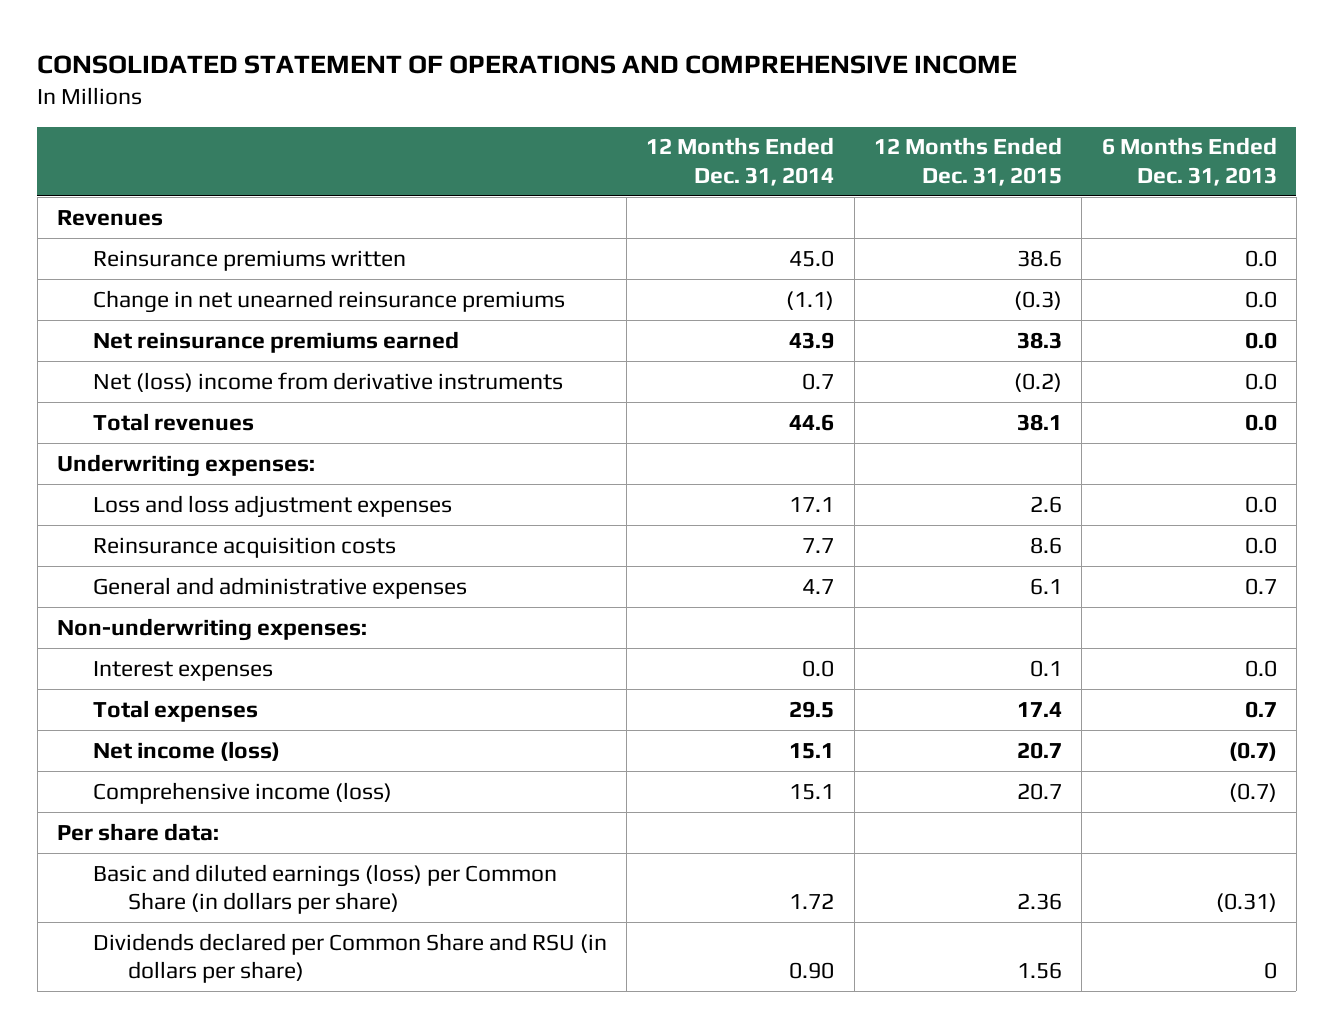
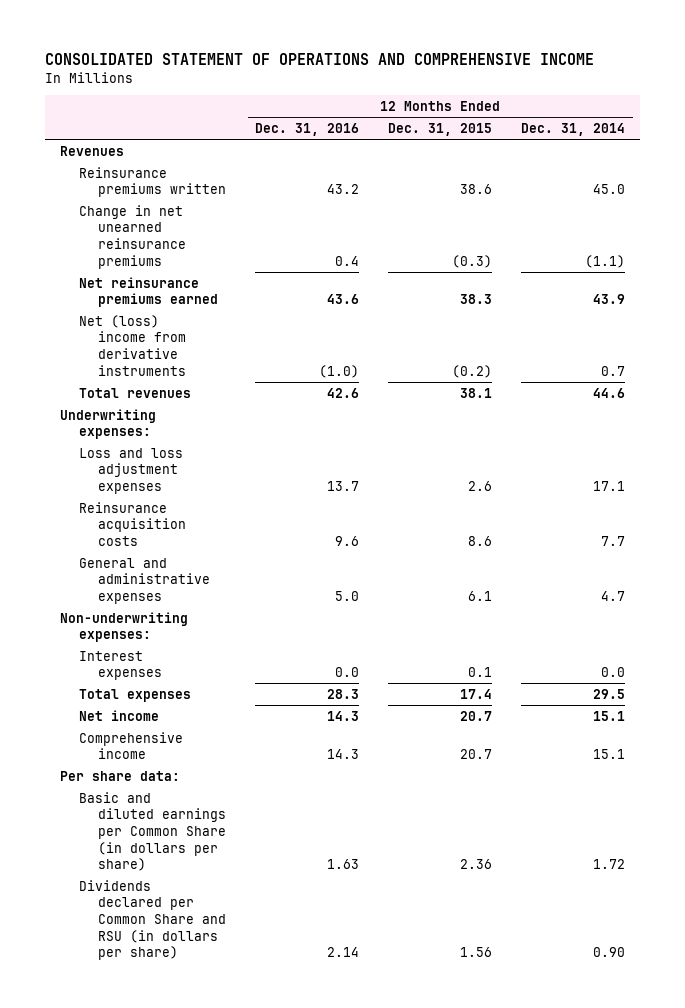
- | 12 Months Ended Dec. 31, 2014 | 12 Months Ended Dec. 31, 2015 | 6 Months Ended Dec. 31, 2013
+ | 12 Months Ended Dec. 31, 2016 | 12 Months Ended Dec. 31, 2015 | 12 Months Ended Dec. 31, 2014
- Net income (loss) | 15.1 | 20.7 | (0.7)
- Comprehensive income (loss) | 15.1 | 20.7 | (0.7)
+ Net income | 14.3 | 20.7 | 15.1
+ Comprehensive income | 14.3 | 20.7 | 15.1
- Basic and diluted earnings (loss) per Common Share (in dollars per share) | 1.72 | 2.36 | (0.31)
+ Basic and diluted earnings per Common Share (in dollars per share) | 1.63 | 2.36 | 1.72

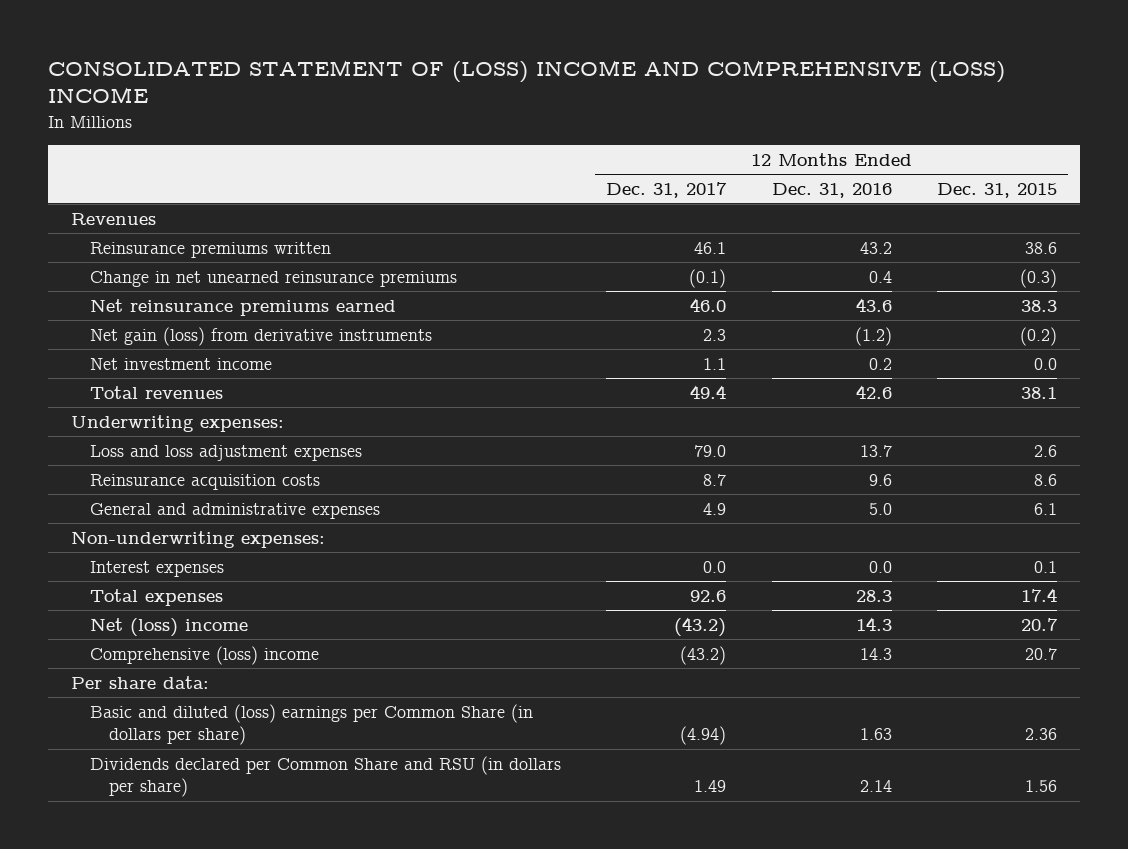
- CONSOLIDATED STATEMENT OF OPERATIONS AND COMPREHENSIVE INCOME
+ CONSOLIDATED STATEMENT OF (LOSS) INCOME AND COMPREHENSIVE (LOSS) INCOME
- | 12 Months Ended Dec. 31, 2016 | 12 Months Ended Dec. 31, 2015 | 12 Months Ended Dec. 31, 2014
+ | 12 Months Ended Dec. 31, 2017 | 12 Months Ended Dec. 31, 2016 | 12 Months Ended Dec. 31, 2015
- Net (loss) income from derivative instruments | (1.0) | (0.2) | 0.7
+ Net gain (loss) from derivative instruments | 2.3 | (1.2) | (0.2)
+ Net investment income | 1.1 | 0.2 | 0.0
- Net income | 14.3 | 20.7 | 15.1
- Comprehensive income | 14.3 | 20.7 | 15.1
+ Net (loss) income | (43.2) | 14.3 | 20.7
+ Comprehensive (loss) income | (43.2) | 14.3 | 20.7
- Basic and diluted earnings per Common Share (in dollars per share) | 1.63 | 2.36 | 1.72
+ Basic and diluted (loss) earnings per Common Share (in dollars per share) | (4.94) | 1.63 | 2.36

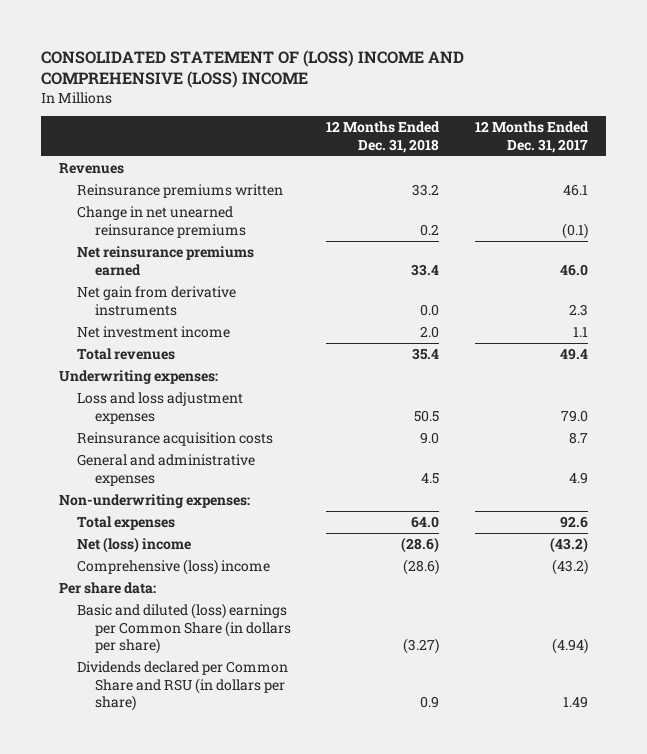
- | 12 Months Ended Dec. 31, 2017 | 12 Months Ended Dec. 31, 2016 | 12 Months Ended Dec. 31, 2015
+ | 12 Months Ended Dec. 31, 2018 | 12 Months Ended Dec. 31, 2017
- Net gain (loss) from derivative instruments | 2.3 | (1.2) | (0.2)
+ Net gain from derivative instruments | 0.0 | 2.3
- Interest expenses | 0.0 | 0.0 | 0.1

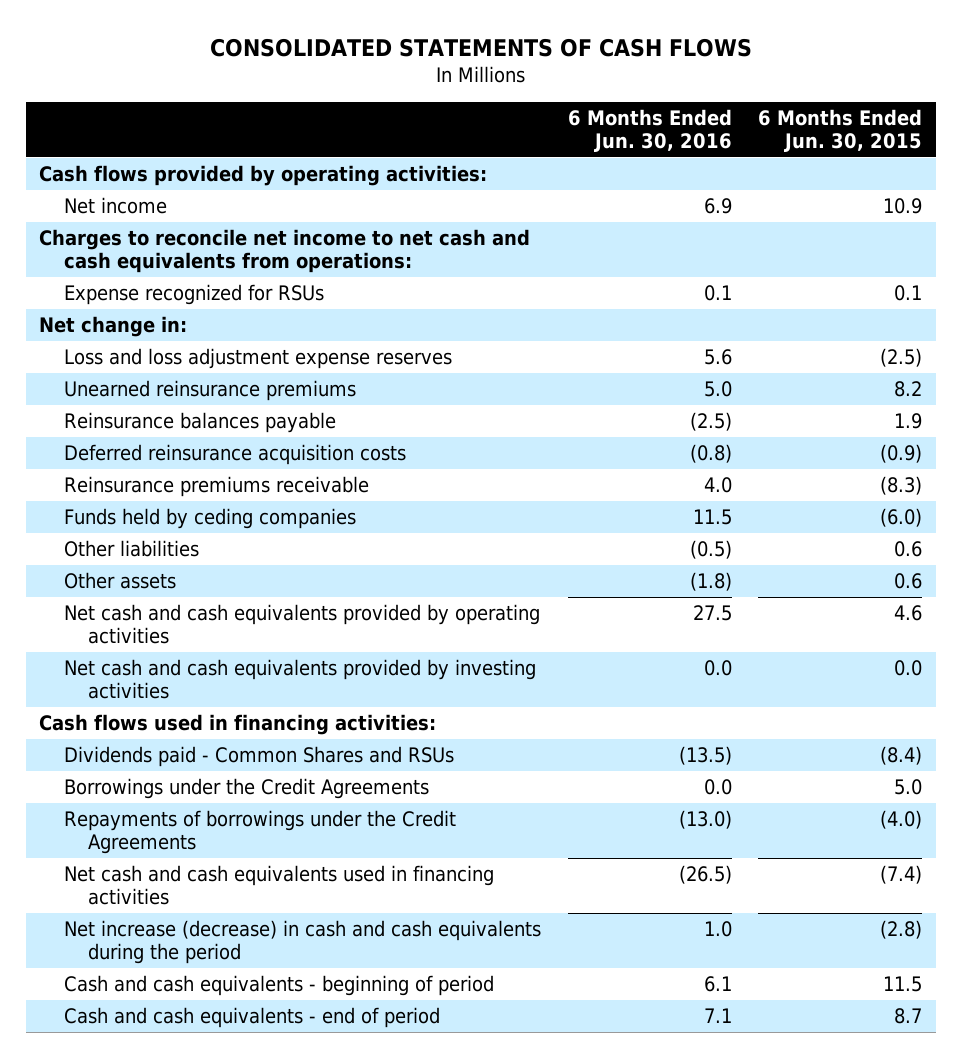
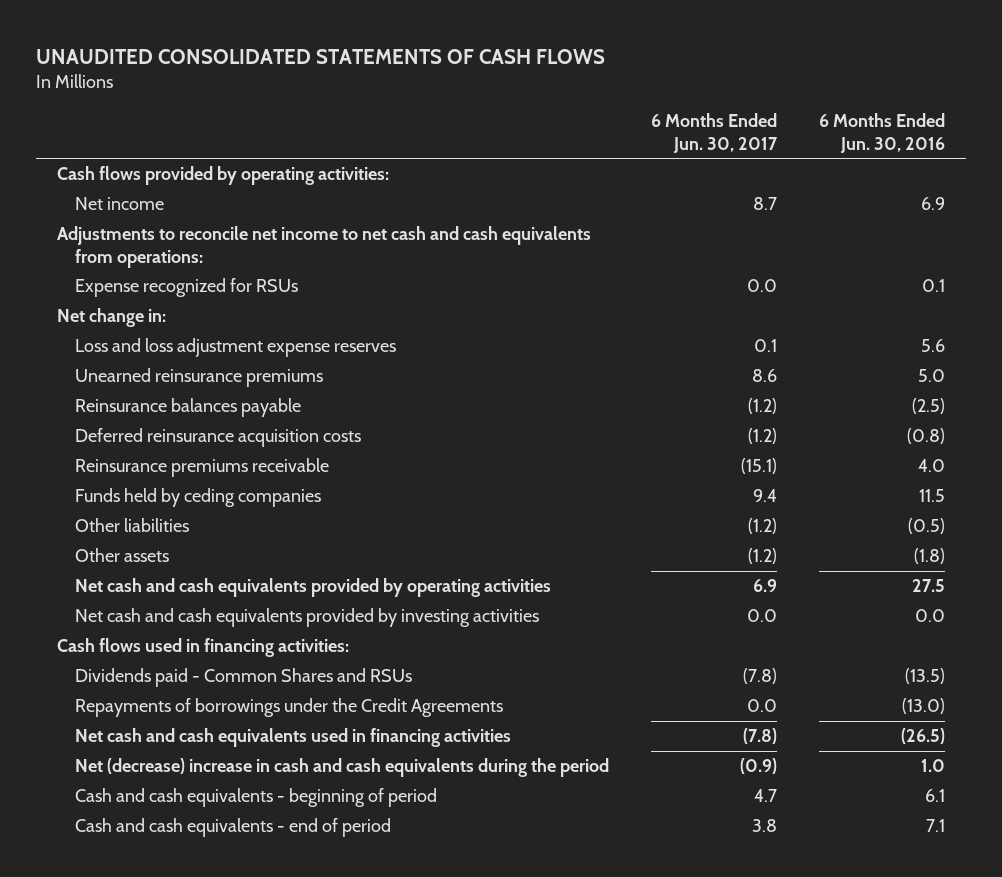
- CONSOLIDATED STATEMENTS OF CASH FLOWS
+ UNAUDITED CONSOLIDATED STATEMENTS OF CASH FLOWS
- | 6 Months Ended Jun. 30, 2016 | 6 Months Ended Jun. 30, 2015
+ | 6 Months Ended Jun. 30, 2017 | 6 Months Ended Jun. 30, 2016
- Charges to reconcile net income to net cash and cash equivalents from operations:
+ Adjustments to reconcile net income to net cash and cash equivalents from operations:
- Borrowings under the Credit Agreements | 0.0 | 5.0
- Net increase (decrease) in cash and cash equivalents during the period | 1.0 | (2.8)
+ Net (decrease) increase in cash and cash equivalents during the period | (0.9) | 1.0

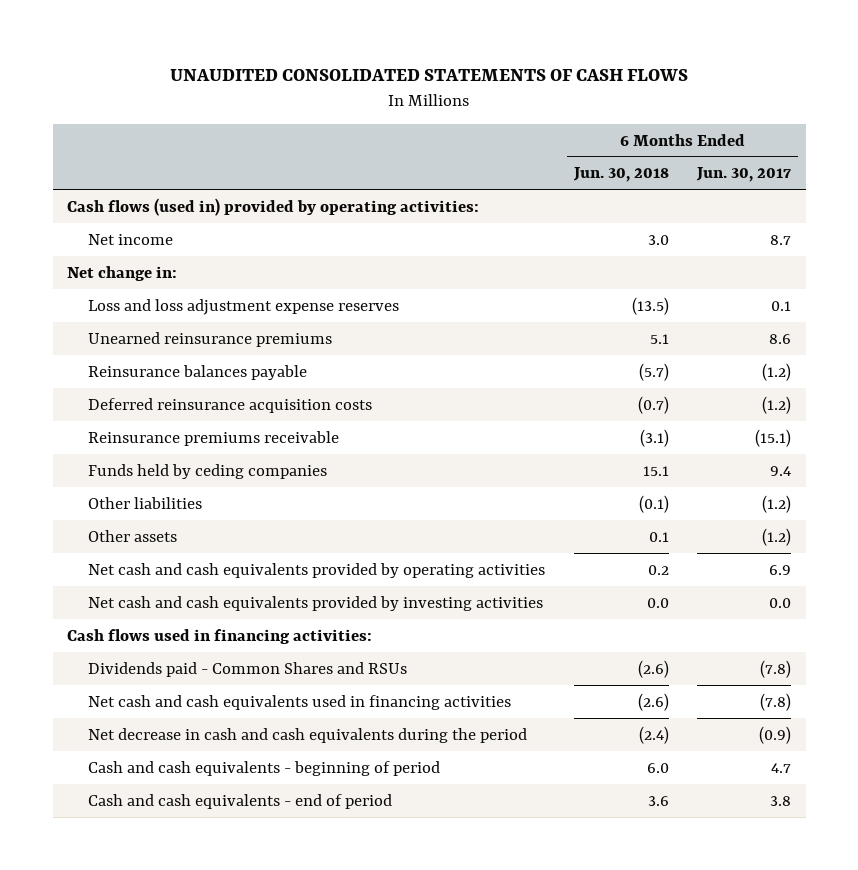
- | 6 Months Ended Jun. 30, 2017 | 6 Months Ended Jun. 30, 2016
+ | 6 Months Ended Jun. 30, 2018 | 6 Months Ended Jun. 30, 2017
- Cash flows provided by operating activities:
+ Cash flows (used in) provided by operating activities:
- Adjustments to reconcile net income to net cash and cash equivalents from operations:
- Expense recognized for RSUs | 0.0 | 0.1
- Repayments of borrowings under the Credit Agreements | 0.0 | (13.0)
- Net (decrease) increase in cash and cash equivalents during the period | (0.9) | 1.0
+ Net decrease in cash and cash equivalents during the period | (2.4) | (0.9)

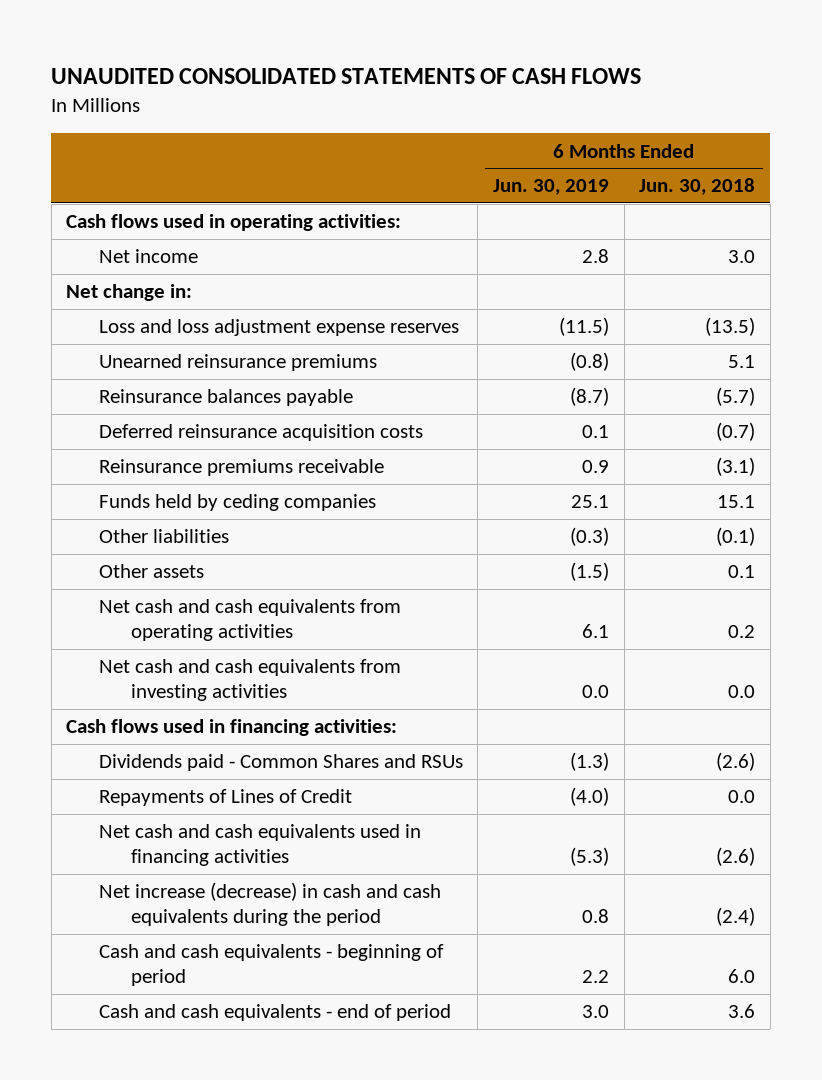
- | 6 Months Ended Jun. 30, 2018 | 6 Months Ended Jun. 30, 2017
+ | 6 Months Ended Jun. 30, 2019 | 6 Months Ended Jun. 30, 2018
- Cash flows (used in) provided by operating activities:
+ Cash flows used in operating activities:
- Net cash and cash equivalents provided by operating activities | 0.2 | 6.9
- Net cash and cash equivalents provided by investing activities | 0.0 | 0.0
+ Net cash and cash equivalents from operating activities | 6.1 | 0.2
+ Net cash and cash equivalents from investing activities | 0.0 | 0.0
+ Repayments of Lines of Credit | (4.0) | 0.0
- Net decrease in cash and cash equivalents during the period | (2.4) | (0.9)
+ Net increase (decrease) in cash and cash equivalents during the period | 0.8 | (2.4)

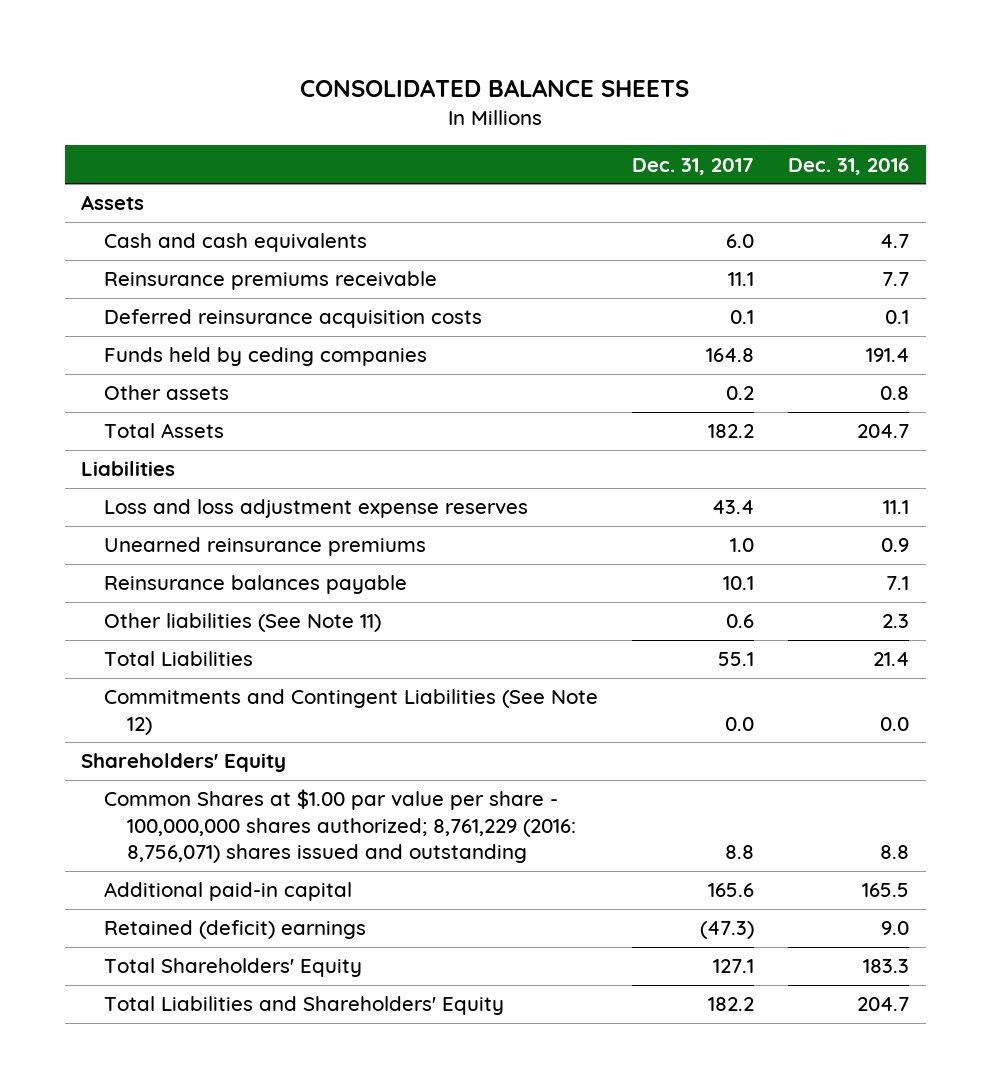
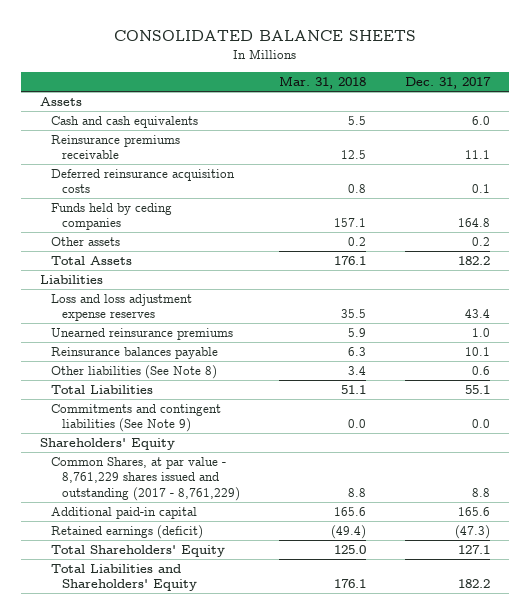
- | Dec. 31, 2017 | Dec. 31, 2016
+ | Mar. 31, 2018 | Dec. 31, 2017
- Other liabilities (See Note 11) | 0.6 | 2.3
+ Other liabilities (See Note 8) | 3.4 | 0.6
- Commitments and Contingent Liabilities (See Note 12) | 0.0 | 0.0
+ Commitments and contingent liabilities (See Note 9) | 0.0 | 0.0
- Common Shares at $1.00 par value per share - 100,000,000 shares authorized; 8,761,229 (2016: 8,756,071) shares issued and outstanding | 8.8 | 8.8
+ Common Shares, at par value - 8,761,229 shares issued and outstanding (2017 - 8,761,229) | 8.8 | 8.8
- Retained (deficit) earnings | (47.3) | 9.0
+ Retained earnings (deficit) | (49.4) | (47.3)

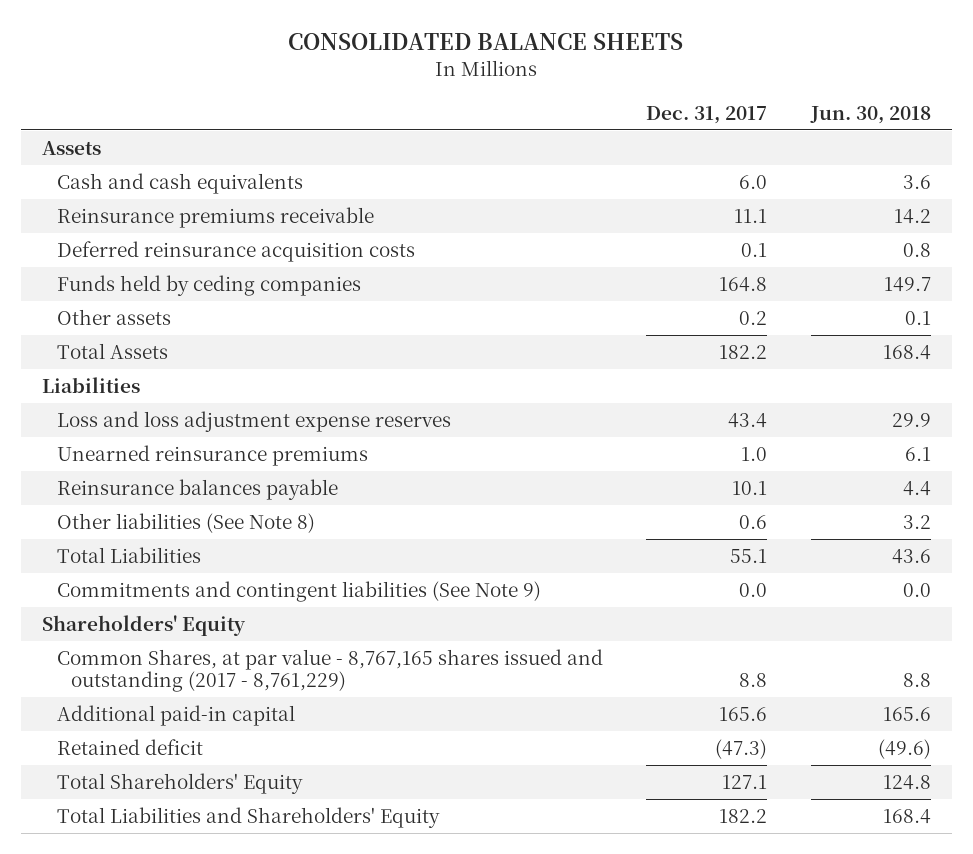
- | Mar. 31, 2018 | Dec. 31, 2017
+ | Dec. 31, 2017 | Jun. 30, 2018
- Common Shares, at par value - 8,761,229 shares issued and outstanding (2017 - 8,761,229) | 8.8 | 8.8
+ Common Shares, at par value - 8,767,165 shares issued and outstanding (2017 - 8,761,229) | 8.8 | 8.8
- Retained earnings (deficit) | (49.4) | (47.3)
+ Retained deficit | (47.3) | (49.6)

